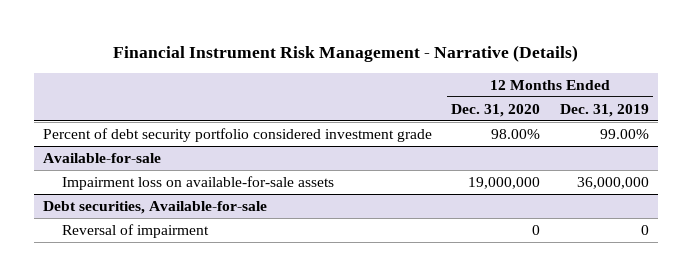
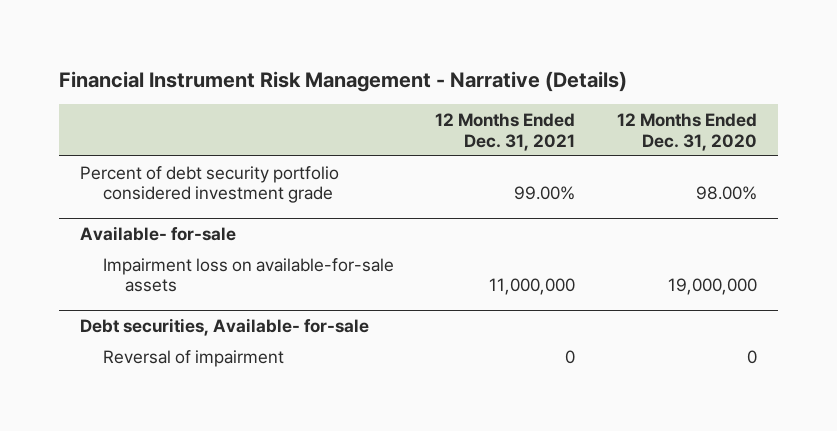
- | 12 Months Ended Dec. 31, 2020 | 12 Months Ended Dec. 31, 2019
+ | 12 Months Ended Dec. 31, 2021 | 12 Months Ended Dec. 31, 2020
- Available-for-sale
+ Available- for-sale
- Debt securities, Available-for-sale
+ Debt securities, Available- for-sale

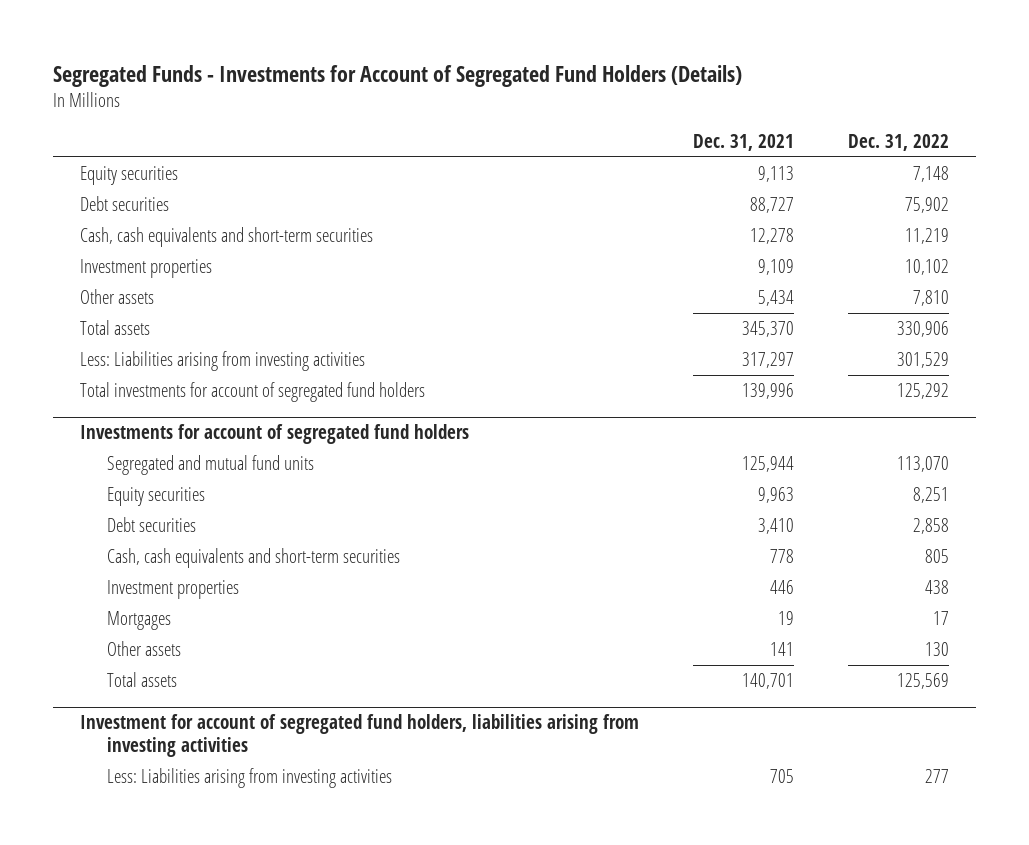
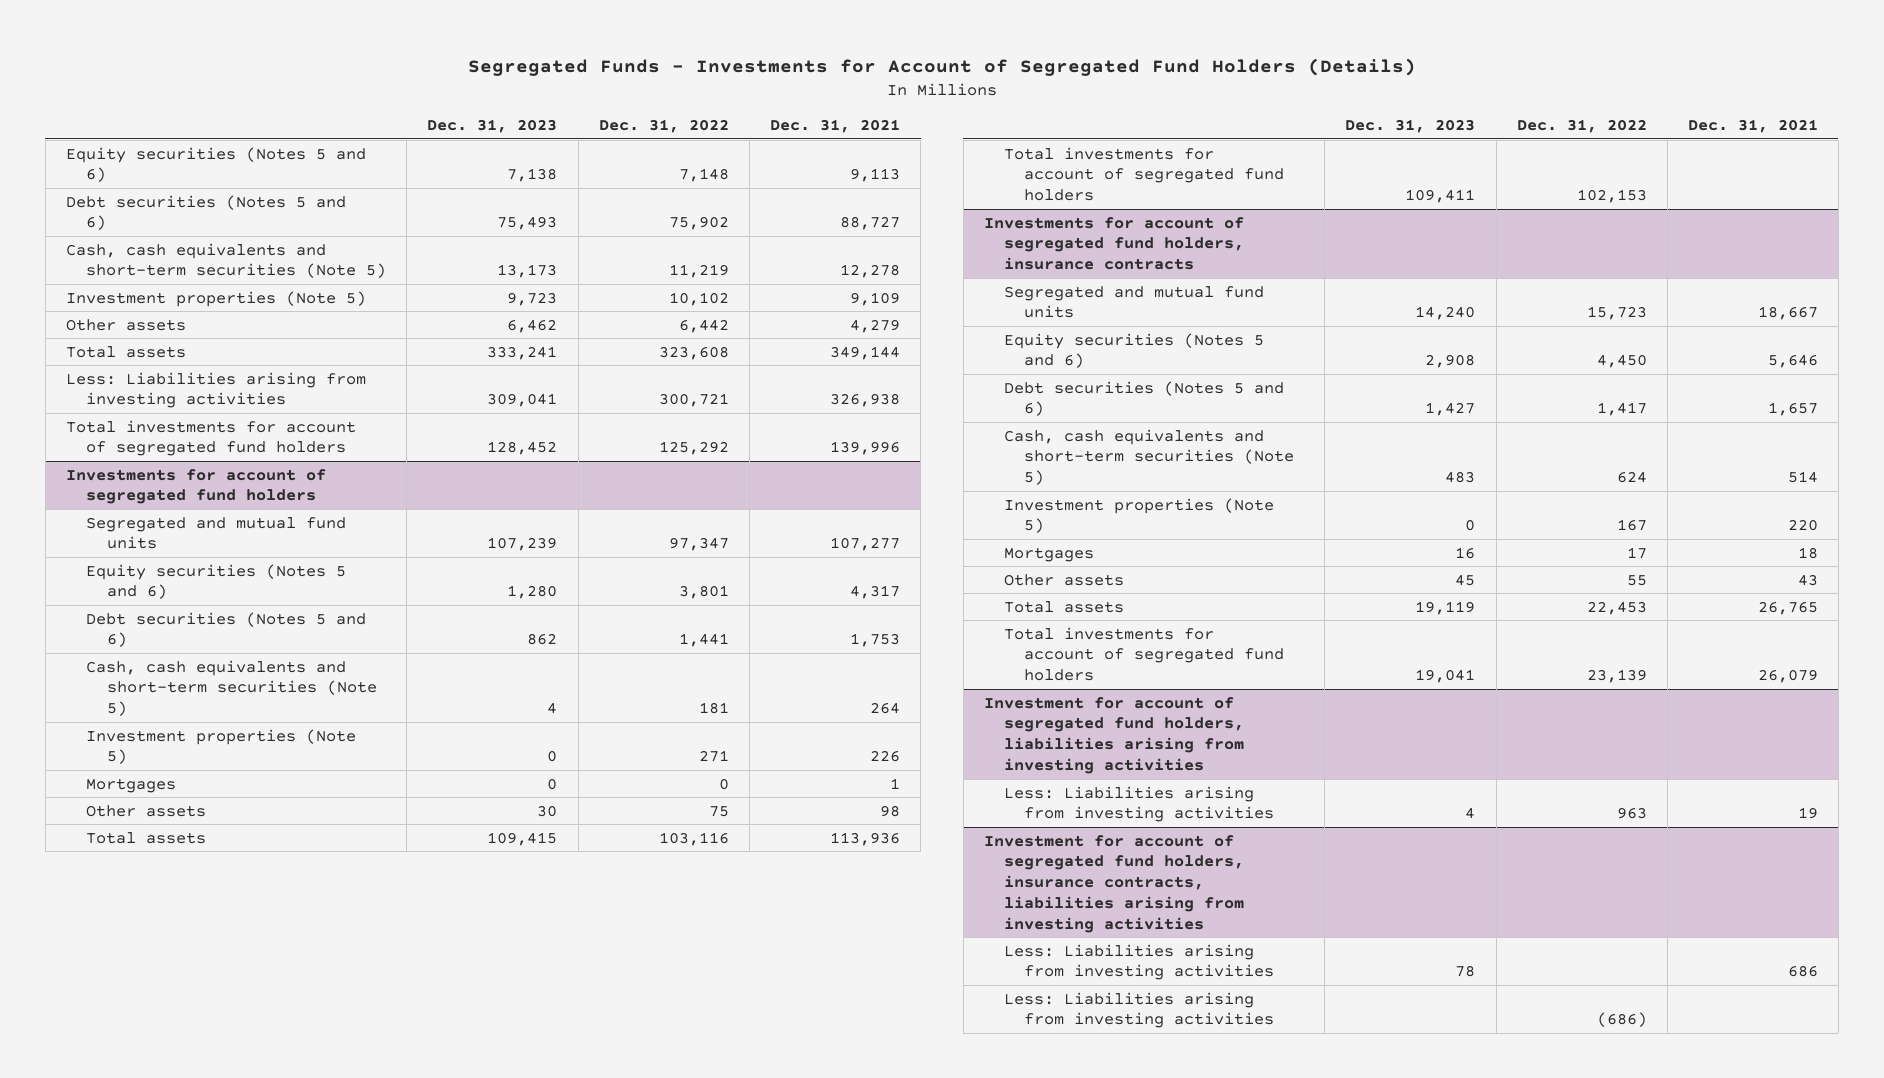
- | Dec. 31, 2021 | Dec. 31, 2022
+ | Dec. 31, 2023 | Dec. 31, 2022 | Dec. 31, 2021
- Equity securities | 9,113 | 7,148
- Debt securities | 88,727 | 75,902
- Cash, cash equivalents and short-term securities | 12,278 | 11,219
- Investment properties | 9,109 | 10,102
- Other assets | 5,434 | 7,810
- Total assets | 345,370 | 330,906
- Less: Liabilities arising from investing activities | 317,297 | 301,529
+ Equity securities (Notes 5 and 6) | 7,138 | 7,148 | 9,113
+ Debt securities (Notes 5 and 6) | 75,493 | 75,902 | 88,727
+ Cash, cash equivalents and short-term securities (Note 5) | 13,173 | 11,219 | 12,278
+ Investment properties (Note 5) | 9,723 | 10,102 | 9,109
+ Other assets | 6,462 | 6,442 | 4,279
+ Total assets | 333,241 | 323,608 | 349,144
+ Less: Liabilities arising from investing activities | 309,041 | 300,721 | 326,938
@ Investments for account of segregated fund holders
- Segregated and mutual fund units | 125,944 | 113,070
- Equity securities | 9,963 | 8,251
- Debt securities | 3,410 | 2,858
- Cash, cash equivalents and short-term securities | 778 | 805
- Investment properties | 446 | 438
- Mortgages | 19 | 17
- Other assets | 141 | 130
- Total assets | 140,701 | 125,569
+ Segregated and mutual fund units | 107,239 | 97,347 | 107,277
+ Equity securities (Notes 5 and 6) | 1,280 | 3,801 | 4,317
+ Debt securities (Notes 5 and 6) | 862 | 1,441 | 1,753
+ Cash, cash equivalents and short-term securities (Note 5) | 4 | 181 | 264
+ Investment properties (Note 5) | 0 | 271 | 226
+ Mortgages | 0 | 0 | 1
+ Other assets | 30 | 75 | 98
+ Total assets | 109,415 | 103,116 | 113,936
+ Total investments for account of segregated fund holders | 109,411 | 102,153 |
+ Investments for account of segregated fund holders, insurance contracts
+ Segregated and mutual fund units | 14,240 | 15,723 | 18,667
+ Equity securities (Notes 5 and 6) | 2,908 | 4,450 | 5,646
+ Debt securities (Notes 5 and 6) | 1,427 | 1,417 | 1,657
+ Cash, cash equivalents and short-term securities (Note 5) | 483 | 624 | 514
+ Investment properties (Note 5) | 0 | 167 | 220
+ Mortgages | 16 | 17 | 18
+ Other assets | 45 | 55 | 43
+ Total assets | 19,119 | 22,453 | 26,765
+ Total investments for account of segregated fund holders | 19,041 | 23,139 | 26,079
@ Investment for account of segregated fund holders, liabilities arising from investing activities
- Less: Liabilities arising from investing activities | 705 | 277
+ Less: Liabilities arising from investing activities | 4 | 963 | 19
+ Investment for account of segregated fund holders, insurance contracts, liabilities arising from investing activities
+ Less: Liabilities arising from investing activities | 78 | | 686
+ Less: Liabilities arising from investing activities | | (686) |

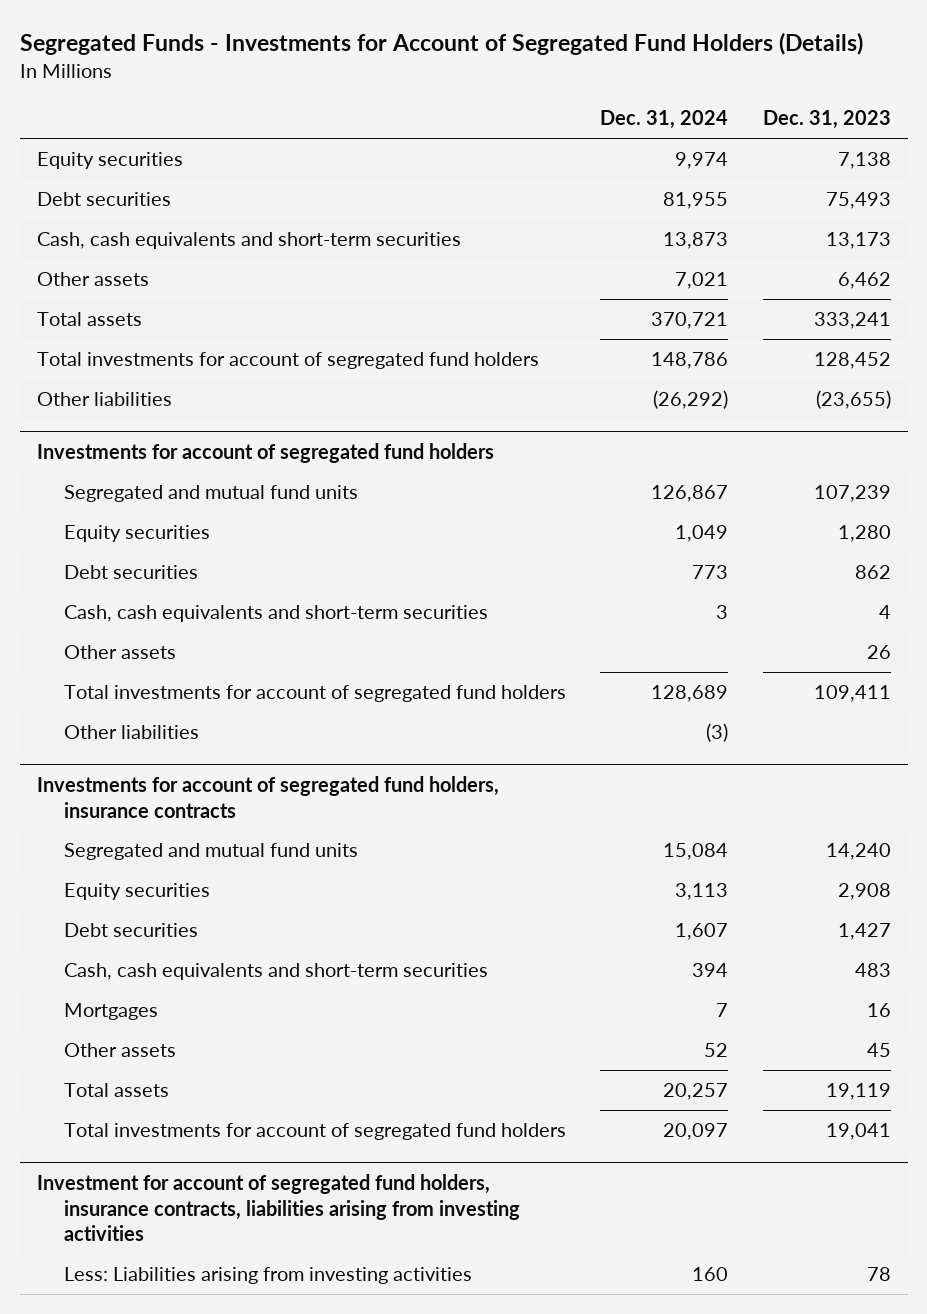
- | Dec. 31, 2023 | Dec. 31, 2022 | Dec. 31, 2021
+ | Dec. 31, 2024 | Dec. 31, 2023
- Equity securities (Notes 5 and 6) | 7,138 | 7,148 | 9,113
- Debt securities (Notes 5 and 6) | 75,493 | 75,902 | 88,727
- Cash, cash equivalents and short-term securities (Note 5) | 13,173 | 11,219 | 12,278
- Investment properties (Note 5) | 9,723 | 10,102 | 9,109
+ Equity securities | 9,974 | 7,138
+ Debt securities | 81,955 | 75,493
+ Cash, cash equivalents and short-term securities | 13,873 | 13,173
- Less: Liabilities arising from investing activities | 309,041 | 300,721 | 326,938
+ Other liabilities | (26,292) | (23,655)
@ Investments for account of segregated fund holders
- Equity securities (Notes 5 and 6) | 1,280 | 3,801 | 4,317
- Debt securities (Notes 5 and 6) | 862 | 1,441 | 1,753
- Cash, cash equivalents and short-term securities (Note 5) | 4 | 181 | 264
- Investment properties (Note 5) | 0 | 271 | 226
- Mortgages | 0 | 0 | 1
- Other assets | 30 | 75 | 98
- Total assets | 109,415 | 103,116 | 113,936
+ Equity securities | 1,049 | 1,280
+ Debt securities | 773 | 862
+ Cash, cash equivalents and short-term securities | 3 | 4
+ Other assets | | 26
+ Other liabilities | (3) |
@ Investments for account of segregated fund holders, insurance contracts
- Equity securities (Notes 5 and 6) | 2,908 | 4,450 | 5,646
- Debt securities (Notes 5 and 6) | 1,427 | 1,417 | 1,657
- Cash, cash equivalents and short-term securities (Note 5) | 483 | 624 | 514
- Investment properties (Note 5) | 0 | 167 | 220
+ Equity securities | 3,113 | 2,908
+ Debt securities | 1,607 | 1,427
+ Cash, cash equivalents and short-term securities | 394 | 483
- Investment for account of segregated fund holders, liabilities arising from investing activities
- Less: Liabilities arising from investing activities | 4 | 963 | 19
@ Investment for account of segregated fund holders, insurance contracts, liabilities arising from investing activities
- Less: Liabilities arising from investing activities | | (686) |

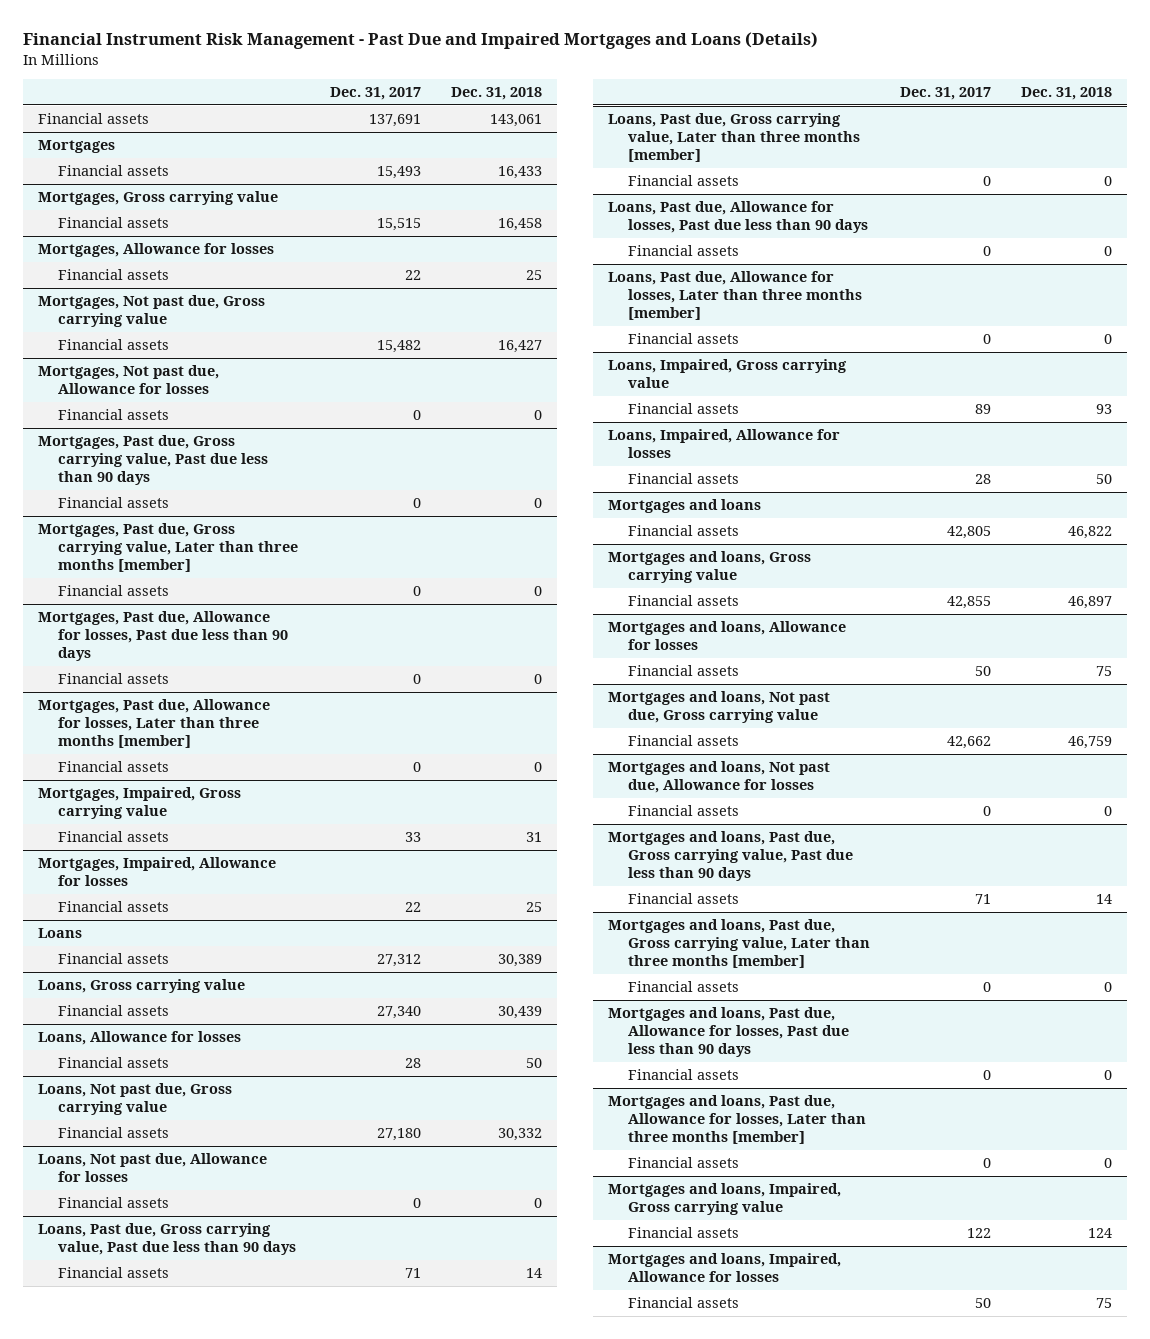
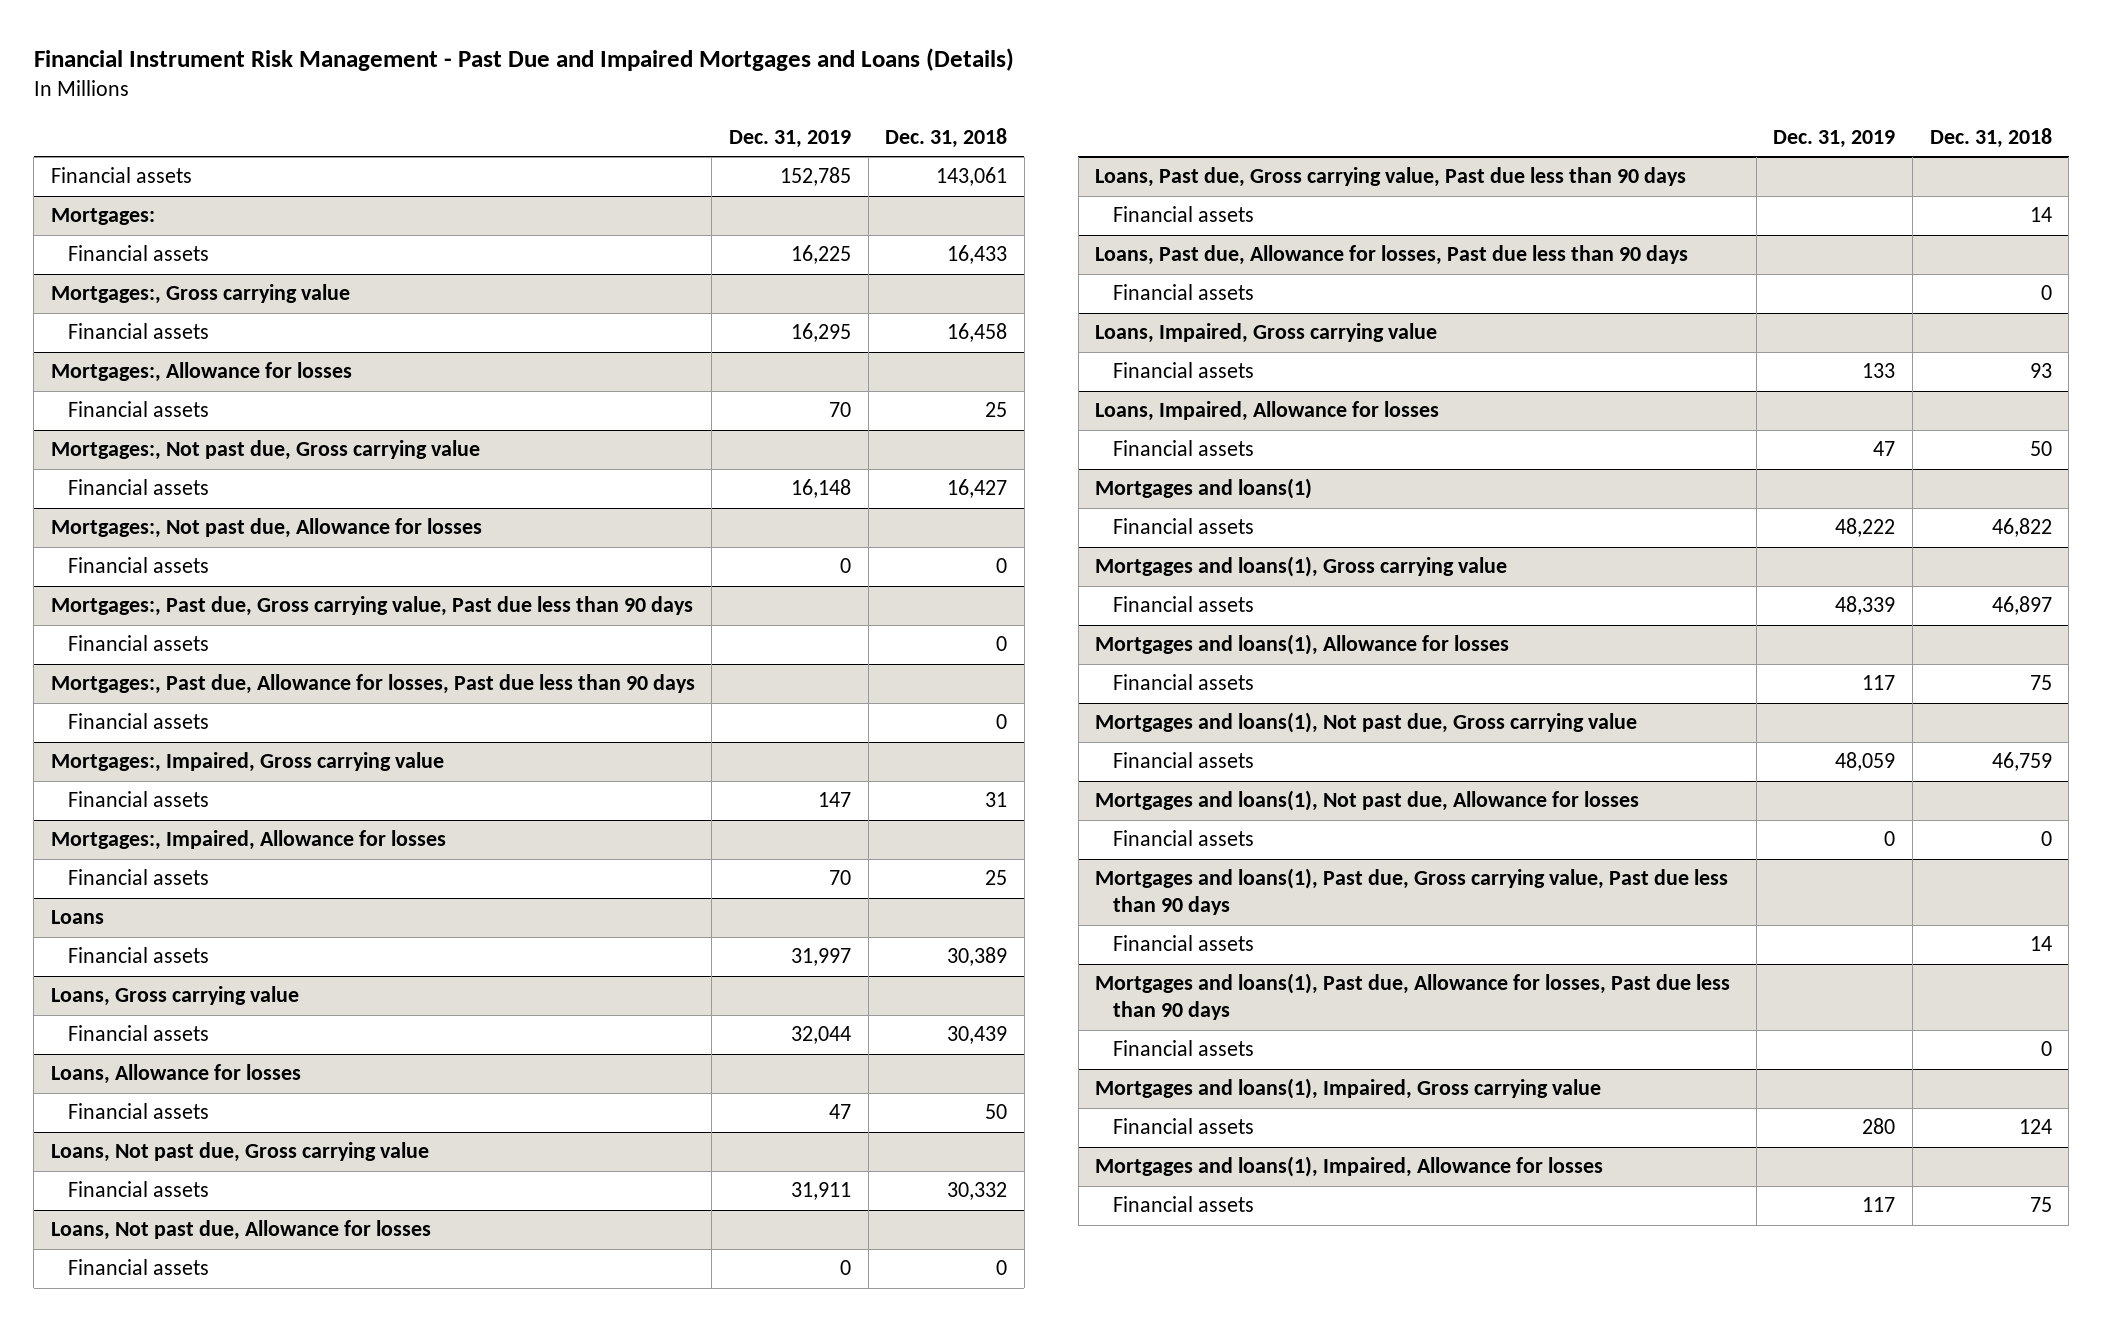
- | Dec. 31, 2017 | Dec. 31, 2018
+ | Dec. 31, 2019 | Dec. 31, 2018
- Mortgages
+ Mortgages:
- Mortgages, Gross carrying value
+ Mortgages:, Gross carrying value
- Mortgages, Allowance for losses
+ Mortgages:, Allowance for losses
- Mortgages, Not past due, Gross carrying value
+ Mortgages:, Not past due, Gross carrying value
- Mortgages, Not past due, Allowance for losses
- Financial assets | 0 | 0
- Mortgages, Past due, Gross carrying value, Past due less than 90 days
- Financial assets | 0 | 0
- Mortgages, Past due, Gross carrying value, Later than three months [member]
+ Mortgages:, Not past due, Allowance for losses
- Mortgages, Past due, Allowance for losses, Past due less than 90 days
+ Mortgages:, Past due, Gross carrying value, Past due less than 90 days
- Mortgages, Past due, Allowance for losses, Later than three months [member]
+ Mortgages:, Past due, Allowance for losses, Past due less than 90 days
- Mortgages, Impaired, Gross carrying value
+ Mortgages:, Impaired, Gross carrying value
- Mortgages, Impaired, Allowance for losses
+ Mortgages:, Impaired, Allowance for losses
- Loans, Past due, Gross carrying value, Later than three months [member]
- Financial assets | 0 | 0
- Loans, Past due, Allowance for losses, Later than three months [member]
- Financial assets | 0 | 0
- Mortgages and loans
+ Mortgages and loans(1)
- Mortgages and loans, Gross carrying value
+ Mortgages and loans(1), Gross carrying value
- Mortgages and loans, Allowance for losses
+ Mortgages and loans(1), Allowance for losses
- Mortgages and loans, Not past due, Gross carrying value
+ Mortgages and loans(1), Not past due, Gross carrying value
- Mortgages and loans, Not past due, Allowance for losses
+ Mortgages and loans(1), Not past due, Allowance for losses
- Mortgages and loans, Past due, Gross carrying value, Past due less than 90 days
+ Mortgages and loans(1), Past due, Gross carrying value, Past due less than 90 days
- Mortgages and loans, Past due, Gross carrying value, Later than three months [member]
- Financial assets | 0 | 0
- Mortgages and loans, Past due, Allowance for losses, Past due less than 90 days
- Financial assets | 0 | 0
- Mortgages and loans, Past due, Allowance for losses, Later than three months [member]
+ Mortgages and loans(1), Past due, Allowance for losses, Past due less than 90 days
- Mortgages and loans, Impaired, Gross carrying value
+ Mortgages and loans(1), Impaired, Gross carrying value
- Mortgages and loans, Impaired, Allowance for losses
+ Mortgages and loans(1), Impaired, Allowance for losses

